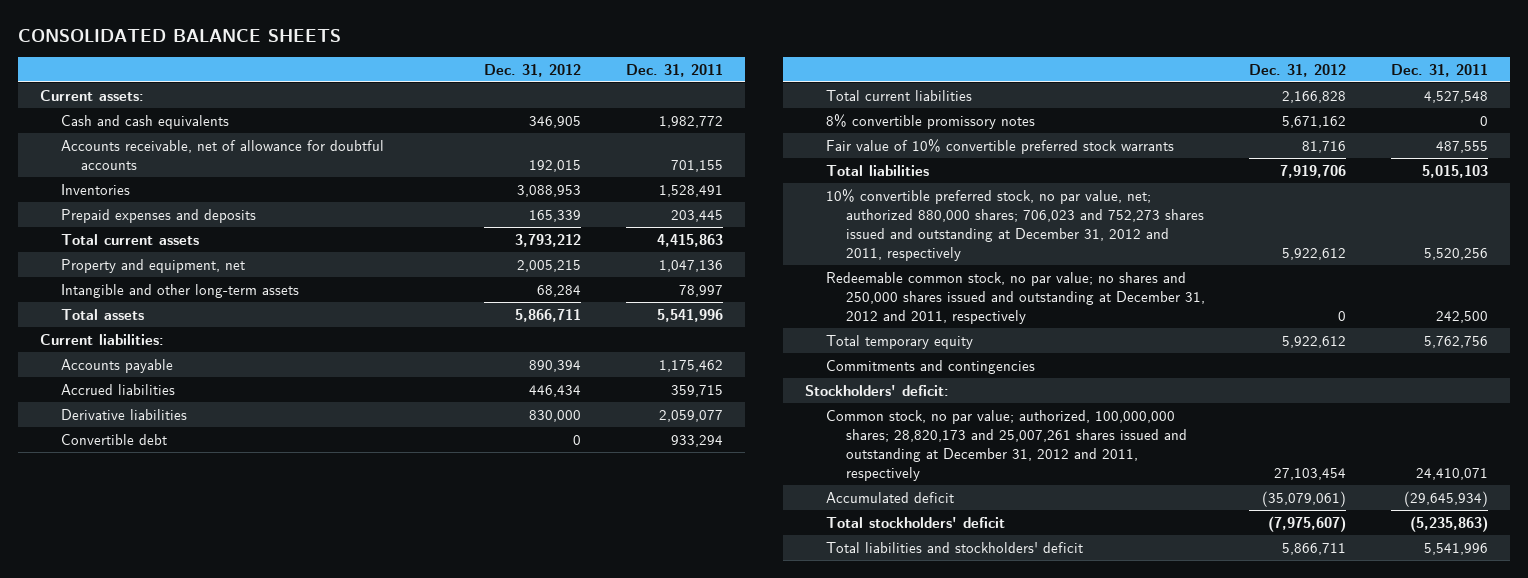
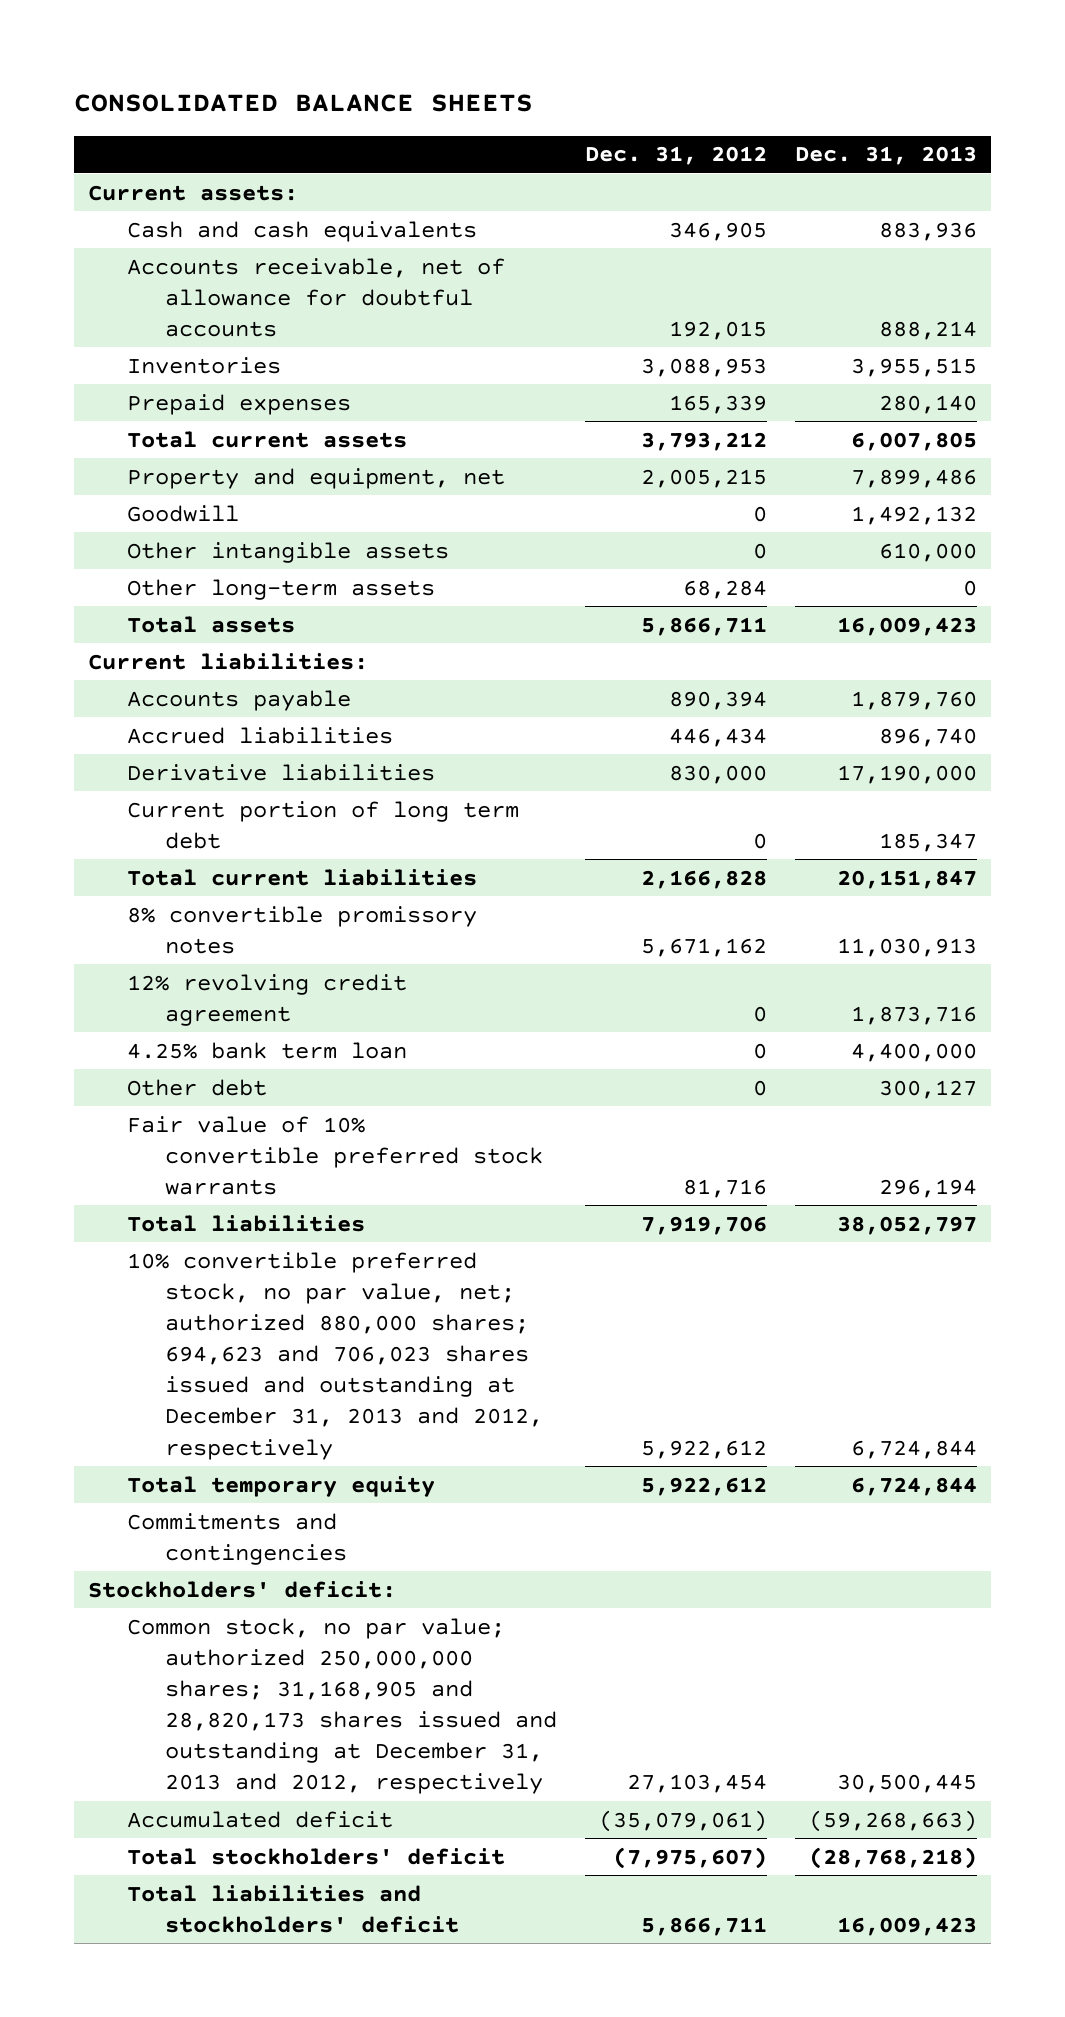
- | Dec. 31, 2012 | Dec. 31, 2011
+ | Dec. 31, 2012 | Dec. 31, 2013
- Prepaid expenses and deposits | 165,339 | 203,445
+ Prepaid expenses | 165,339 | 280,140
- Intangible and other long-term assets | 68,284 | 78,997
+ Goodwill | 0 | 1,492,132
+ Other intangible assets | 0 | 610,000
+ Other long-term assets | 68,284 | 0
- Convertible debt | 0 | 933,294
+ Current portion of long term debt | 0 | 185,347
+ 12% revolving credit agreement | 0 | 1,873,716
+ 4.25% bank term loan | 0 | 4,400,000
+ Other debt | 0 | 300,127
- 10% convertible preferred stock, no par value, net; authorized 880,000 shares; 706,023 and 752,273 shares issued and outstanding at December 31, 2012 and 2011, respectively | 5,922,612 | 5,520,256
- Redeemable common stock, no par value; no shares and 250,000 shares issued and outstanding at December 31, 2012 and 2011, respectively | 0 | 242,500
+ 10% convertible preferred stock, no par value, net; authorized 880,000 shares; 694,623 and 706,023 shares issued and outstanding at December 31, 2013 and 2012, respectively | 5,922,612 | 6,724,844
- Common stock, no par value; authorized, 100,000,000 shares; 28,820,173 and 25,007,261 shares issued and outstanding at December 31, 2012 and 2011, respectively | 27,103,454 | 24,410,071
+ Common stock, no par value; authorized 250,000,000 shares; 31,168,905 and 28,820,173 shares issued and outstanding at December 31, 2013 and 2012, respectively | 27,103,454 | 30,500,445

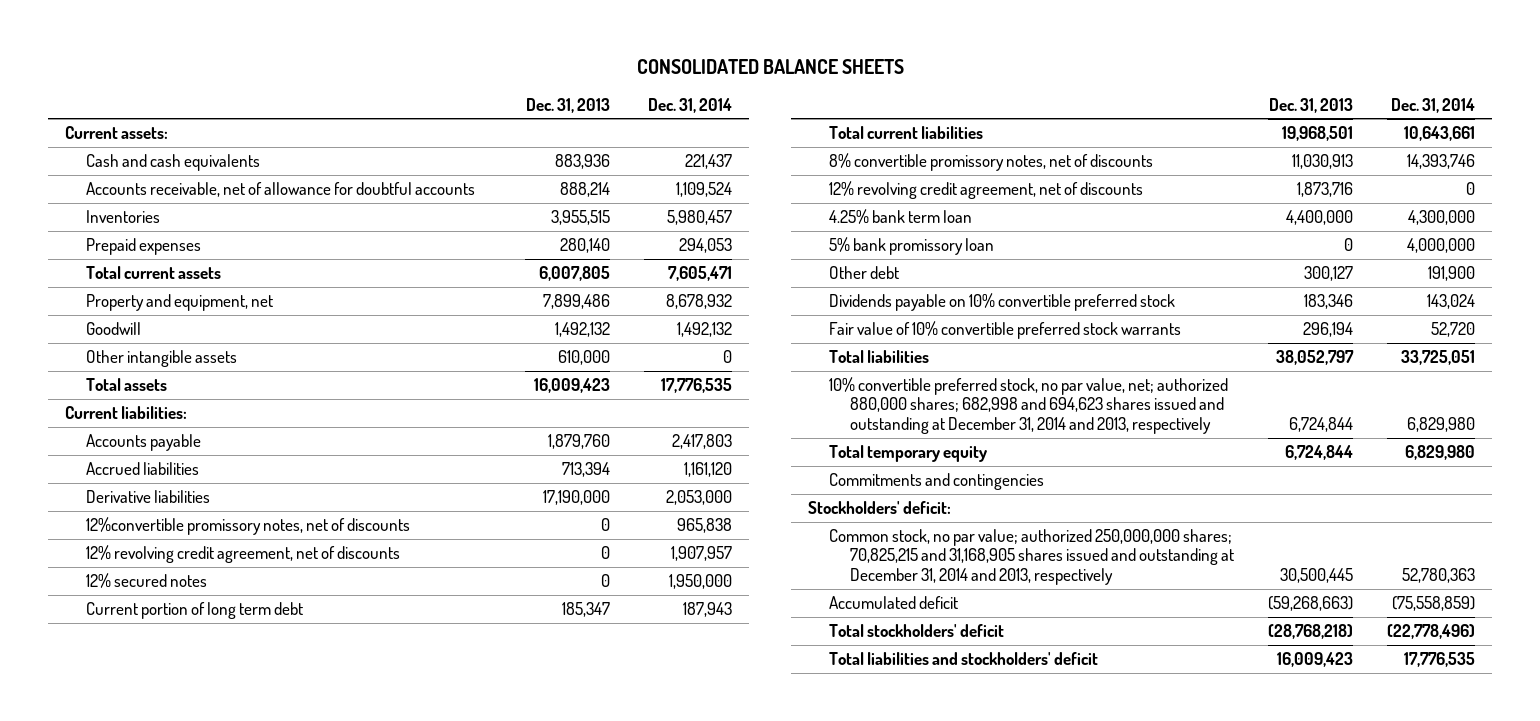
- | Dec. 31, 2012 | Dec. 31, 2013
+ | Dec. 31, 2013 | Dec. 31, 2014
- Other long-term assets | 68,284 | 0
- Accrued liabilities | 446,434 | 896,740
+ Accrued liabilities | 713,394 | 1,161,120
+ 12%convertible promissory notes, net of discounts | 0 | 965,838
+ 12% revolving credit agreement, net of discounts | 0 | 1,907,957
+ 12% secured notes | 0 | 1,950,000
- Total current liabilities | 2,166,828 | 20,151,847
- 8% convertible promissory notes | 5,671,162 | 11,030,913
- 12% revolving credit agreement | 0 | 1,873,716
+ Total current liabilities | 19,968,501 | 10,643,661
+ 8% convertible promissory notes, net of discounts | 11,030,913 | 14,393,746
+ 12% revolving credit agreement, net of discounts | 1,873,716 | 0
+ 5% bank promissory loan | 0 | 4,000,000
+ Dividends payable on 10% convertible preferred stock | 183,346 | 143,024
- 10% convertible preferred stock, no par value, net; authorized 880,000 shares; 694,623 and 706,023 shares issued and outstanding at December 31, 2013 and 2012, respectively | 5,922,612 | 6,724,844
+ 10% convertible preferred stock, no par value, net; authorized 880,000 shares; 682,998 and 694,623 shares issued and outstanding at December 31, 2014 and 2013, respectively | 6,724,844 | 6,829,980
- Common stock, no par value; authorized 250,000,000 shares; 31,168,905 and 28,820,173 shares issued and outstanding at December 31, 2013 and 2012, respectively | 27,103,454 | 30,500,445
+ Common stock, no par value; authorized 250,000,000 shares; 70,825,215 and 31,168,905 shares issued and outstanding at December 31, 2014 and 2013, respectively | 30,500,445 | 52,780,363

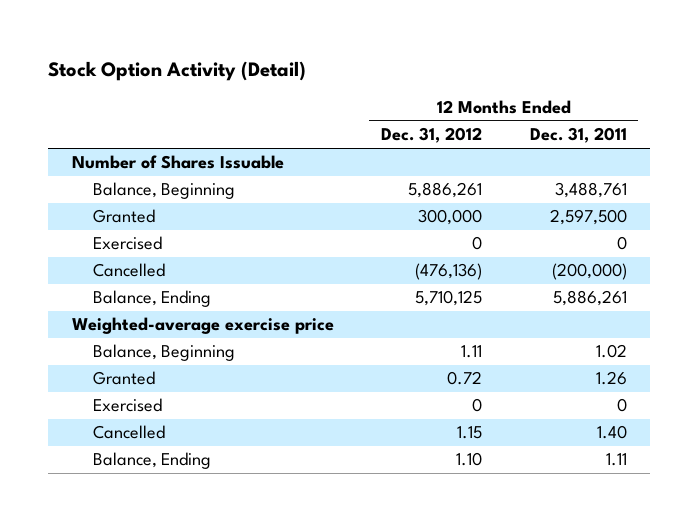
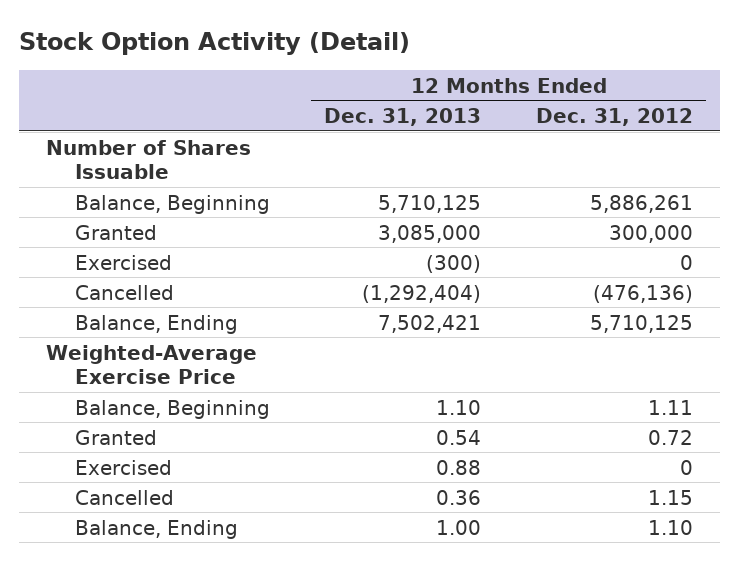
- | 12 Months Ended Dec. 31, 2012 | 12 Months Ended Dec. 31, 2011
+ | 12 Months Ended Dec. 31, 2013 | 12 Months Ended Dec. 31, 2012
- Weighted-average exercise price
+ Weighted-Average Exercise Price

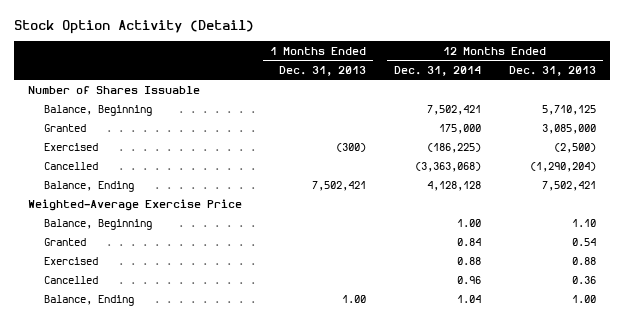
- | 12 Months Ended Dec. 31, 2013 | 12 Months Ended Dec. 31, 2012
+ | 1 Months Ended Dec. 31, 2013 | 12 Months Ended Dec. 31, 2014 | 12 Months Ended Dec. 31, 2013
- Exercised | (300) | 0
- Cancelled | (1,292,404) | (476,136)
+ Exercised | (300) | (186,225) | (2,500)
+ Cancelled | | (3,363,068) | (1,290,204)

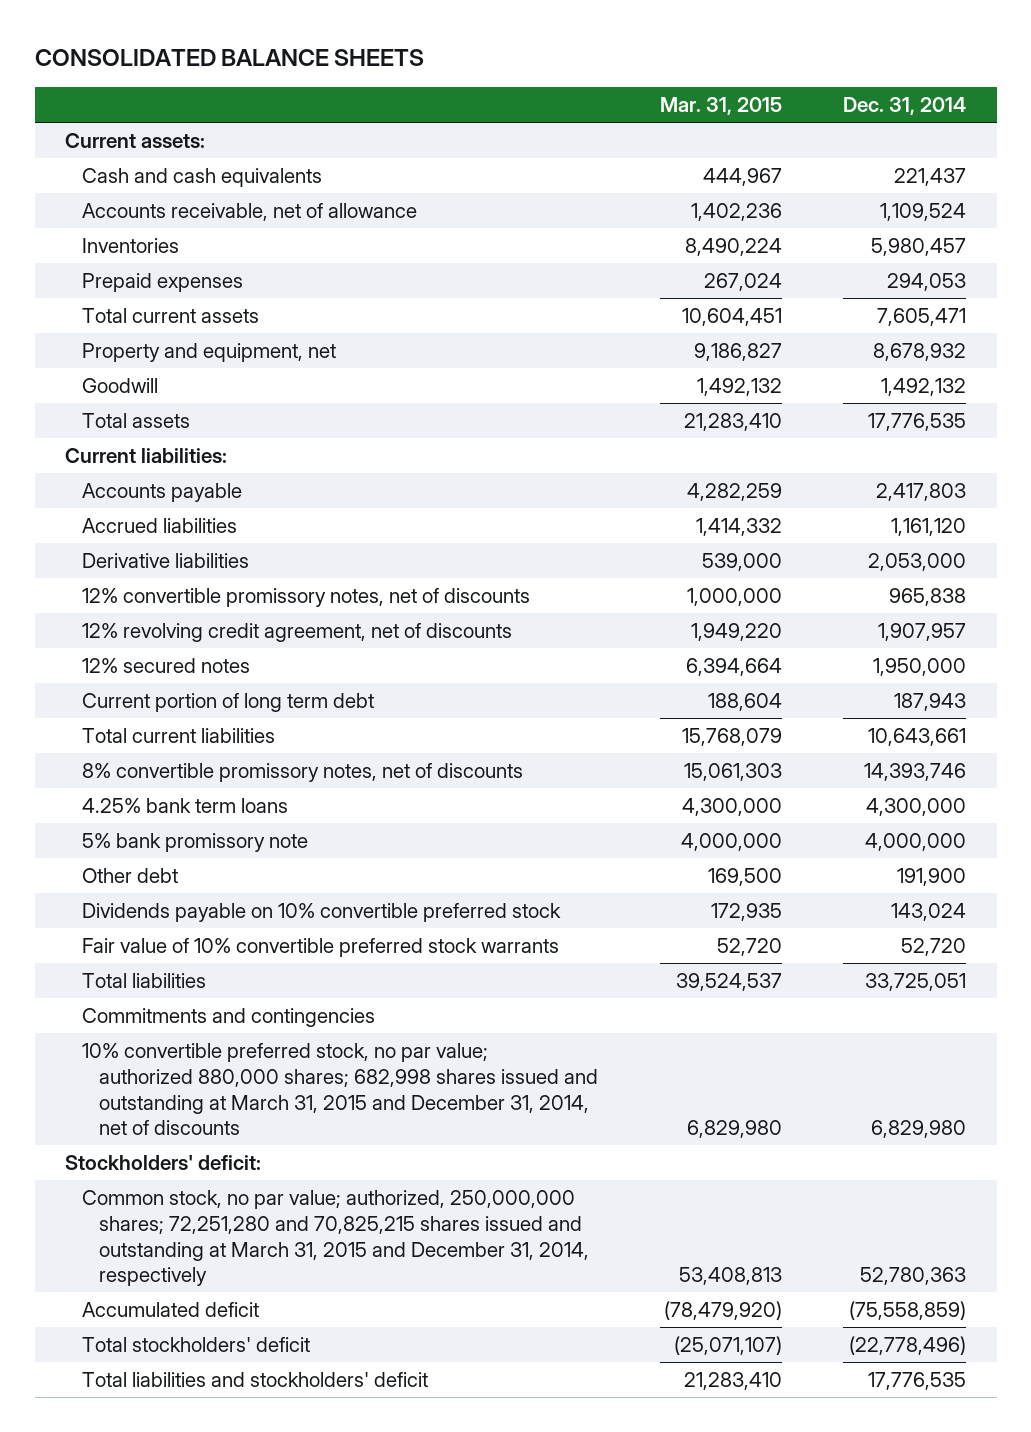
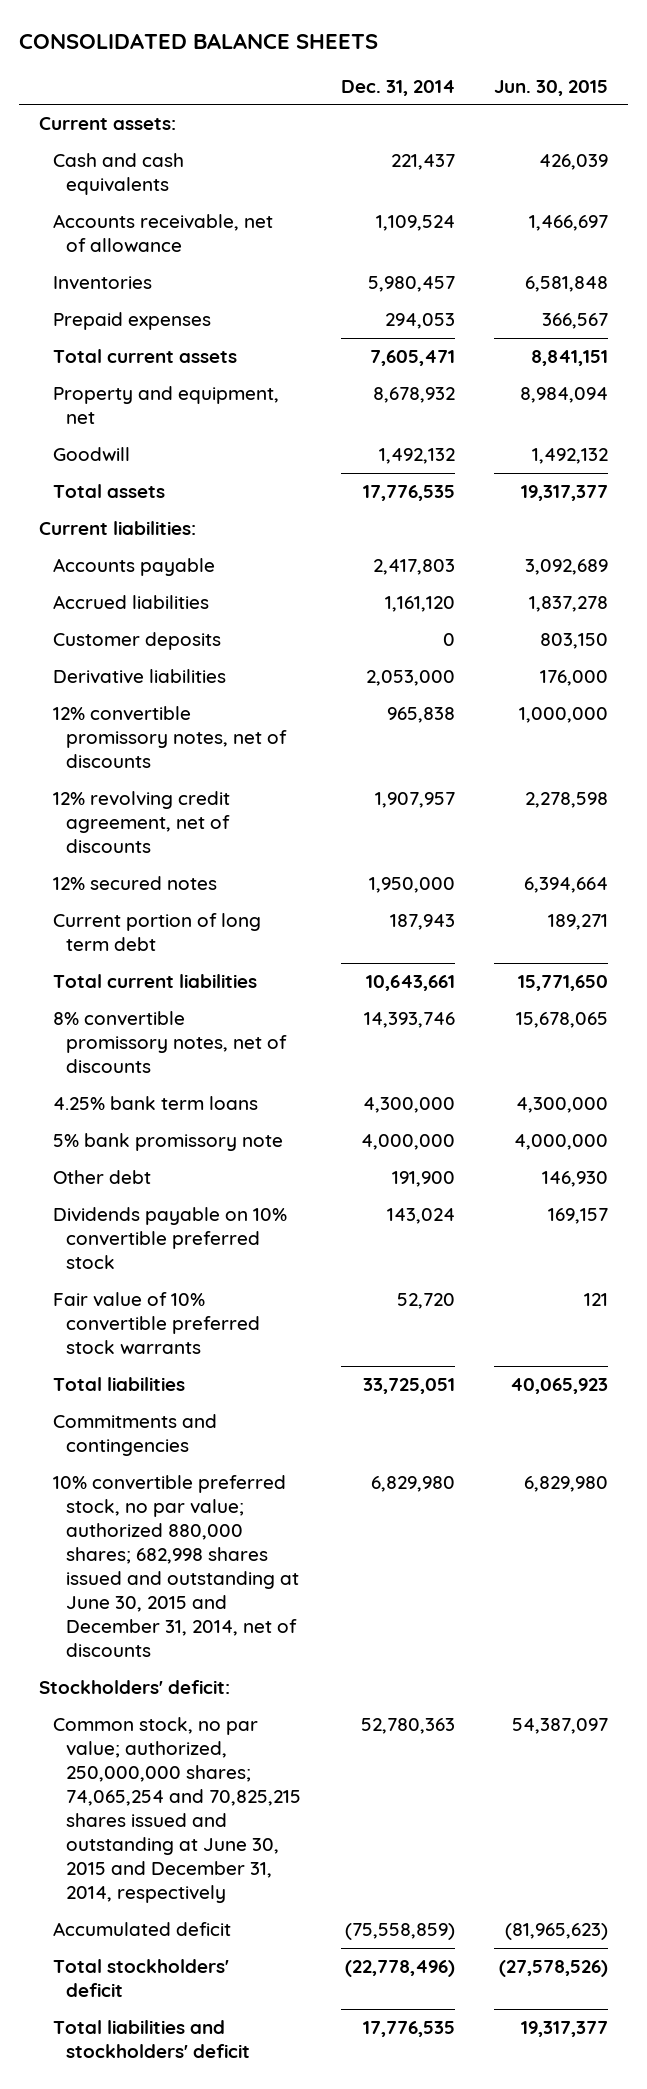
- | Mar. 31, 2015 | Dec. 31, 2014
+ | Dec. 31, 2014 | Jun. 30, 2015
+ Customer deposits | 0 | 803,150
- 10% convertible preferred stock, no par value; authorized 880,000 shares; 682,998 shares issued and outstanding at March 31, 2015 and December 31, 2014, net of discounts | 6,829,980 | 6,829,980
+ 10% convertible preferred stock, no par value; authorized 880,000 shares; 682,998 shares issued and outstanding at June 30, 2015 and December 31, 2014, net of discounts | 6,829,980 | 6,829,980
- Common stock, no par value; authorized, 250,000,000 shares; 72,251,280 and 70,825,215 shares issued and outstanding at March 31, 2015 and December 31, 2014, respectively | 53,408,813 | 52,780,363
+ Common stock, no par value; authorized, 250,000,000 shares; 74,065,254 and 70,825,215 shares issued and outstanding at June 30, 2015 and December 31, 2014, respectively | 52,780,363 | 54,387,097

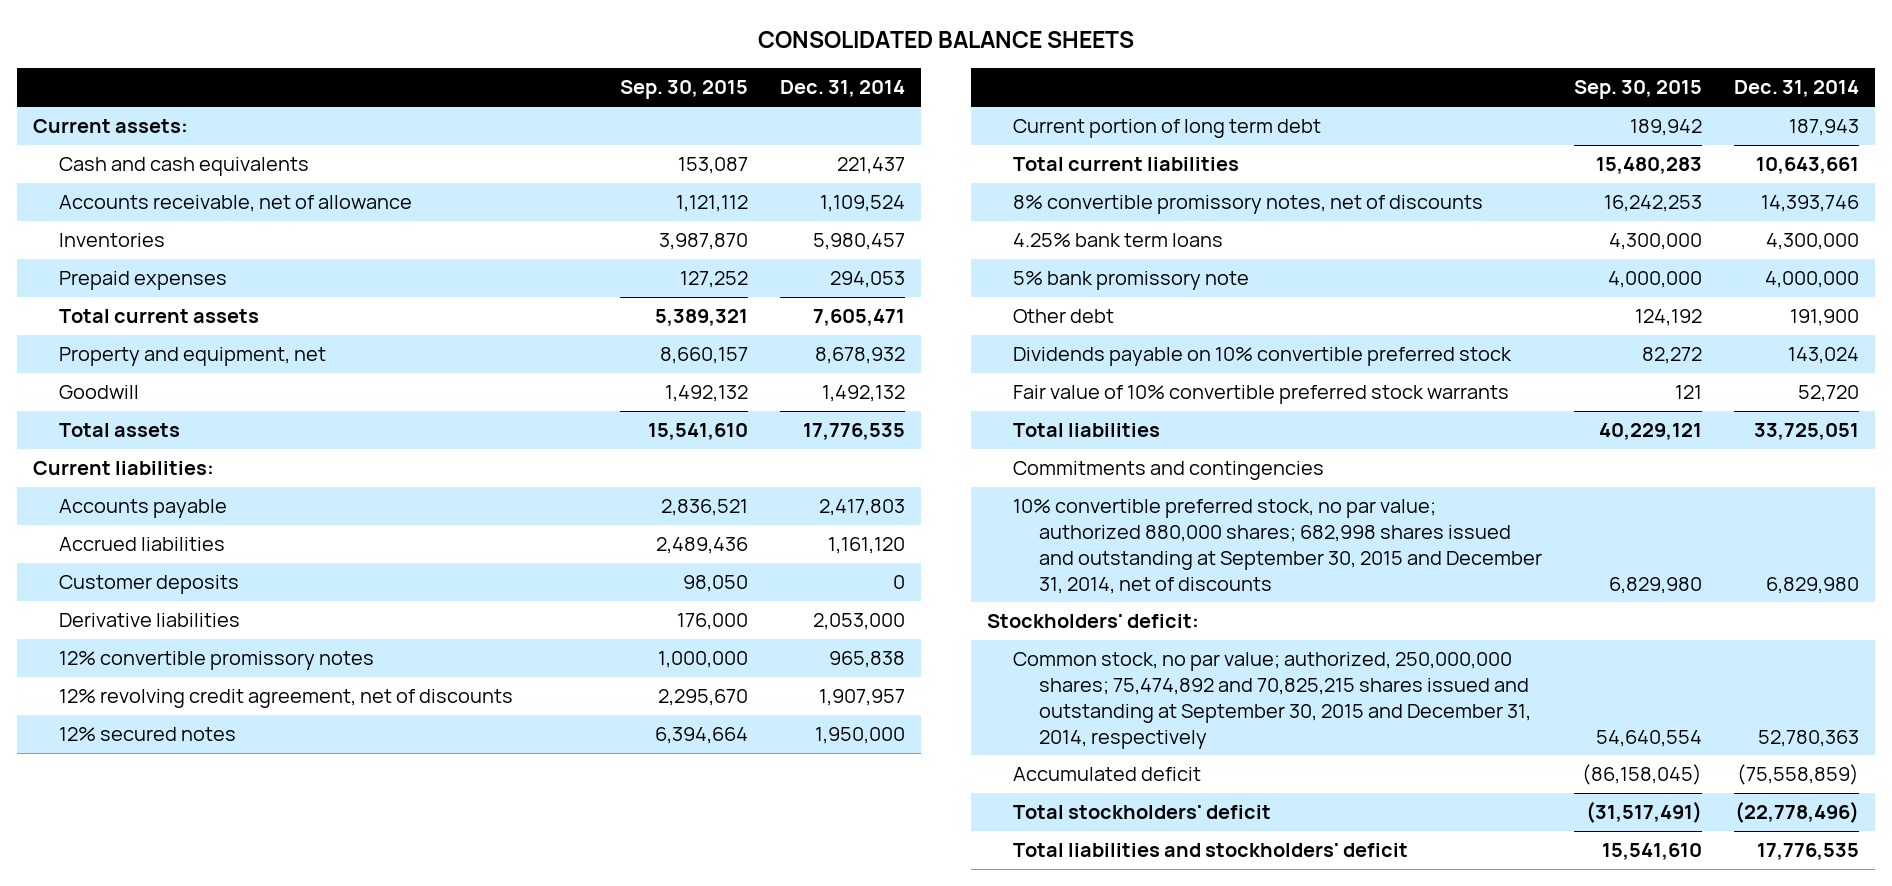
- | Dec. 31, 2014 | Jun. 30, 2015
+ | Sep. 30, 2015 | Dec. 31, 2014
- 12% convertible promissory notes, net of discounts | 965,838 | 1,000,000
+ 12% convertible promissory notes | 1,000,000 | 965,838
- 10% convertible preferred stock, no par value; authorized 880,000 shares; 682,998 shares issued and outstanding at June 30, 2015 and December 31, 2014, net of discounts | 6,829,980 | 6,829,980
+ 10% convertible preferred stock, no par value; authorized 880,000 shares; 682,998 shares issued and outstanding at September 30, 2015 and December 31, 2014, net of discounts | 6,829,980 | 6,829,980
- Common stock, no par value; authorized, 250,000,000 shares; 74,065,254 and 70,825,215 shares issued and outstanding at June 30, 2015 and December 31, 2014, respectively | 52,780,363 | 54,387,097
+ Common stock, no par value; authorized, 250,000,000 shares; 75,474,892 and 70,825,215 shares issued and outstanding at September 30, 2015 and December 31, 2014, respectively | 54,640,554 | 52,780,363

